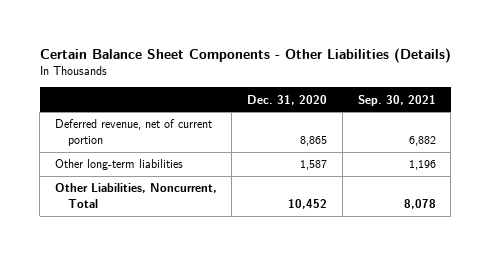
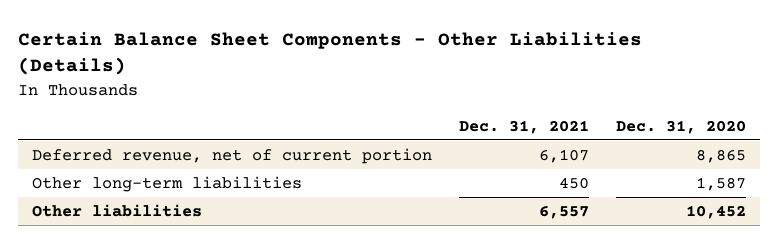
- | Dec. 31, 2020 | Sep. 30, 2021
+ | Dec. 31, 2021 | Dec. 31, 2020
- Other Liabilities, Noncurrent, Total | 10,452 | 8,078
+ Other liabilities | 6,557 | 10,452

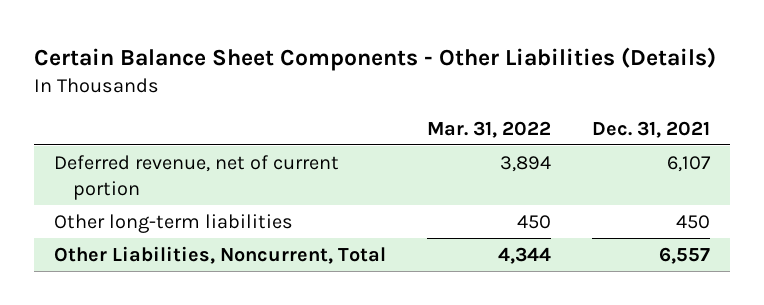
- | Dec. 31, 2021 | Dec. 31, 2020
+ | Mar. 31, 2022 | Dec. 31, 2021
- Other liabilities | 6,557 | 10,452
+ Other Liabilities, Noncurrent, Total | 4,344 | 6,557

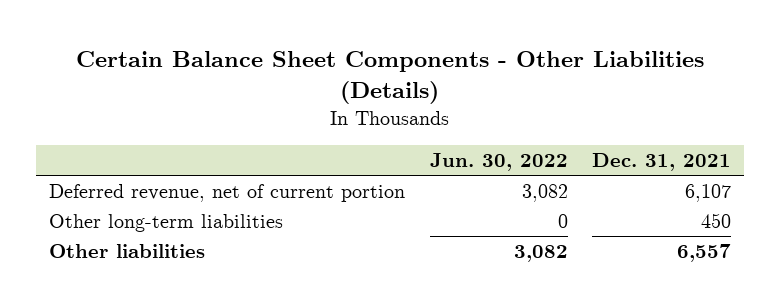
- | Mar. 31, 2022 | Dec. 31, 2021
+ | Jun. 30, 2022 | Dec. 31, 2021
- Other Liabilities, Noncurrent, Total | 4,344 | 6,557
+ Other liabilities | 3,082 | 6,557

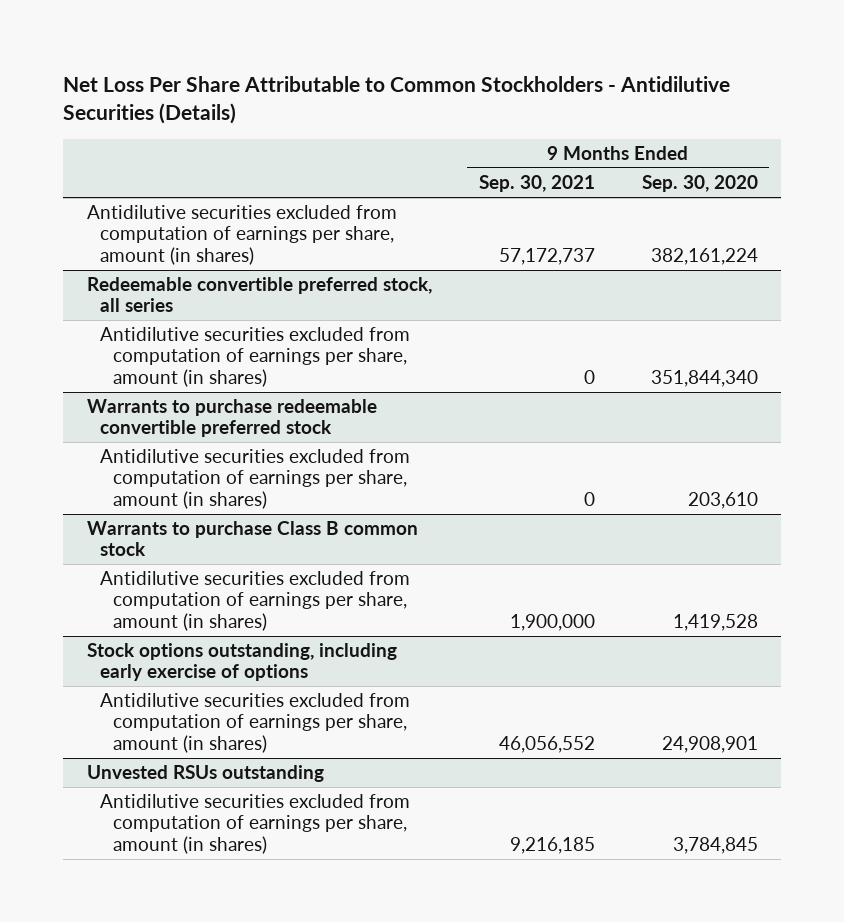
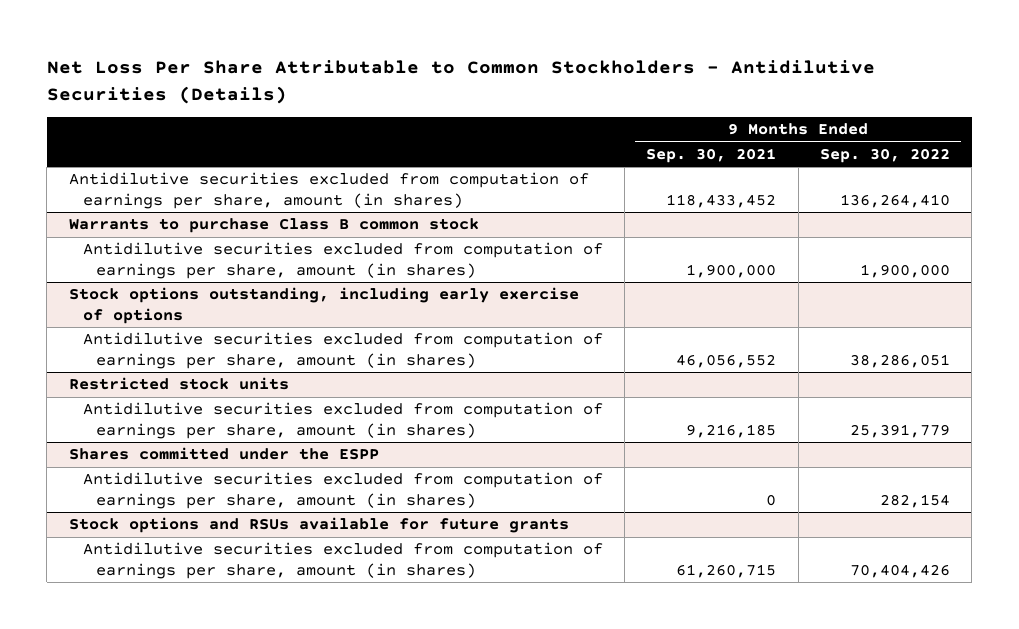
- | 9 Months Ended Sep. 30, 2021 | 9 Months Ended Sep. 30, 2020
+ | 9 Months Ended Sep. 30, 2021 | 9 Months Ended Sep. 30, 2022
- Antidilutive securities excluded from computation of earnings per share, amount (in shares) | 57,172,737 | 382,161,224
- Redeemable convertible preferred stock, all series
- Antidilutive securities excluded from computation of earnings per share, amount (in shares) | 0 | 351,844,340
- Warrants to purchase redeemable convertible preferred stock
- Antidilutive securities excluded from computation of earnings per share, amount (in shares) | 0 | 203,610
+ Antidilutive securities excluded from computation of earnings per share, amount (in shares) | 118,433,452 | 136,264,410
- Unvested RSUs outstanding
+ Restricted stock units
+ Shares committed under the ESPP
+ Antidilutive securities excluded from computation of earnings per share, amount (in shares) | 0 | 282,154
+ Stock options and RSUs available for future grants
+ Antidilutive securities excluded from computation of earnings per share, amount (in shares) | 61,260,715 | 70,404,426

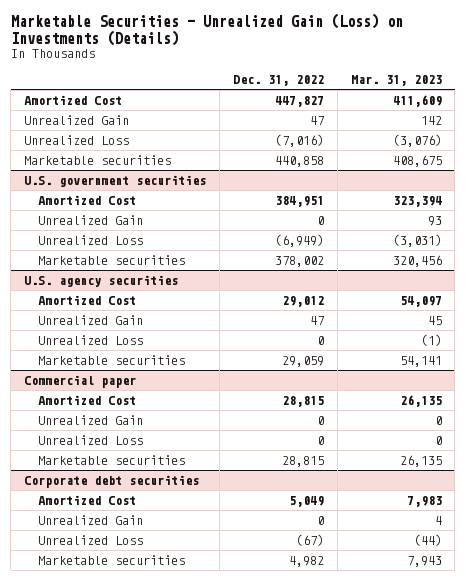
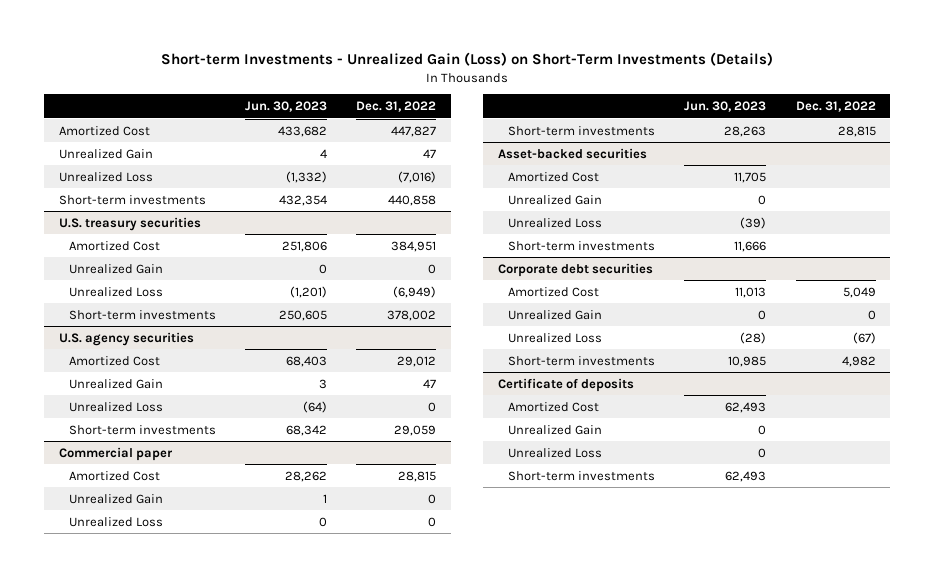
- Marketable Securities - Unrealized Gain (Loss) on Investments (Details)
+ Short-term Investments - Unrealized Gain (Loss) on Short-Term Investments (Details)
- | Dec. 31, 2022 | Mar. 31, 2023
+ | Jun. 30, 2023 | Dec. 31, 2022
- Marketable securities | 440,858 | 408,675
- U.S. government securities
+ Short-term investments | 432,354 | 440,858
+ U.S. treasury securities
- Marketable securities | 378,002 | 320,456
+ Short-term investments | 250,605 | 378,002
@ U.S. agency securities
- Marketable securities | 29,059 | 54,141
+ Short-term investments | 68,342 | 29,059
@ Commercial paper
- Marketable securities | 28,815 | 26,135
+ Short-term investments | 28,263 | 28,815
+ Asset-backed securities
+ Amortized Cost | 11,705 |
+ Unrealized Gain | 0 |
+ Unrealized Loss | (39) |
+ Short-term investments | 11,666 |
@ Corporate debt securities
- Marketable securities | 4,982 | 7,943
+ Short-term investments | 10,985 | 4,982
+ Certificate of deposits
+ Amortized Cost | 62,493 |
+ Unrealized Gain | 0 |
+ Unrealized Loss | 0 |
+ Short-term investments | 62,493 |

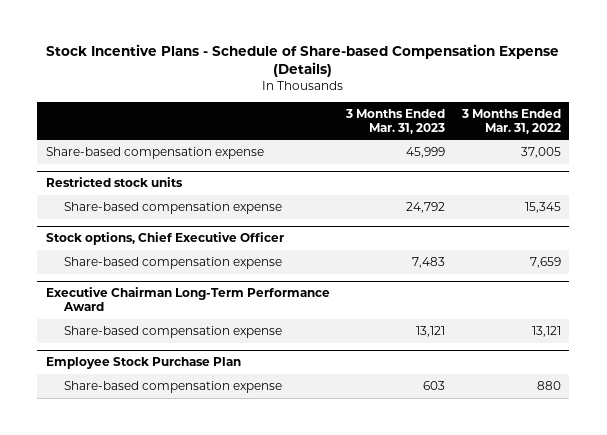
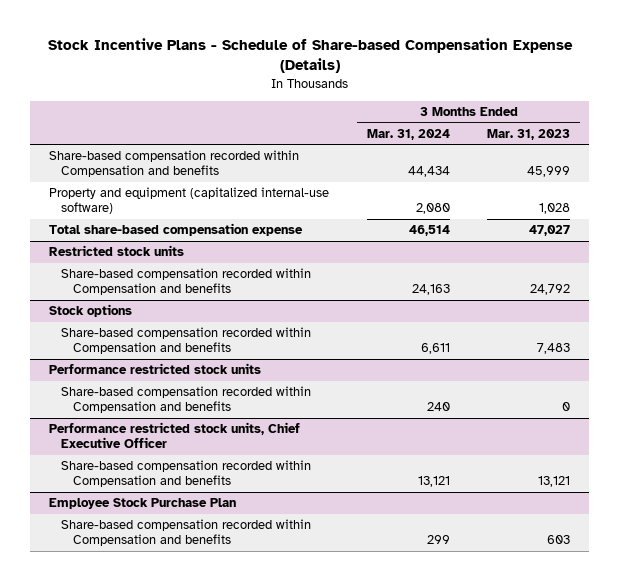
- | 3 Months Ended Mar. 31, 2023 | 3 Months Ended Mar. 31, 2022
+ | 3 Months Ended Mar. 31, 2024 | 3 Months Ended Mar. 31, 2023
- Share-based compensation expense | 45,999 | 37,005
+ Share-based compensation recorded within Compensation and benefits | 44,434 | 45,999
+ Property and equipment (capitalized internal-use software) | 2,080 | 1,028
+ Total share-based compensation expense | 46,514 | 47,027
@ Restricted stock units
- Share-based compensation expense | 24,792 | 15,345
- Stock options, Chief Executive Officer
- Share-based compensation expense | 7,483 | 7,659
- Executive Chairman Long-Term Performance Award
- Share-based compensation expense | 13,121 | 13,121
@ Restricted stock units
+ Share-based compensation recorded within Compensation and benefits | 24,163 | 24,792
+ Stock options
+ Share-based compensation recorded within Compensation and benefits | 6,611 | 7,483
+ Performance restricted stock units
+ Share-based compensation recorded within Compensation and benefits | 240 | 0
+ Performance restricted stock units, Chief Executive Officer
+ Share-based compensation recorded within Compensation and benefits | 13,121 | 13,121
@ Employee Stock Purchase Plan
- Share-based compensation expense | 603 | 880
+ Share-based compensation recorded within Compensation and benefits | 299 | 603

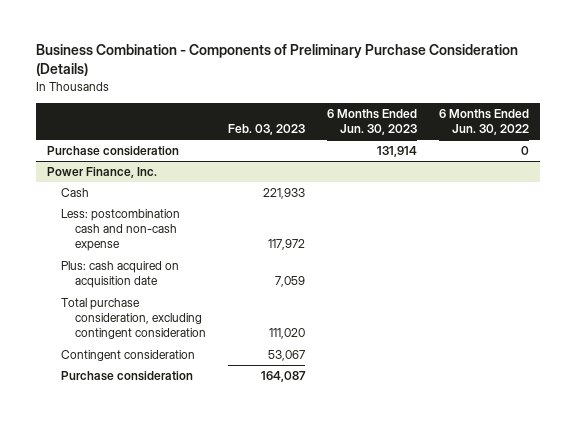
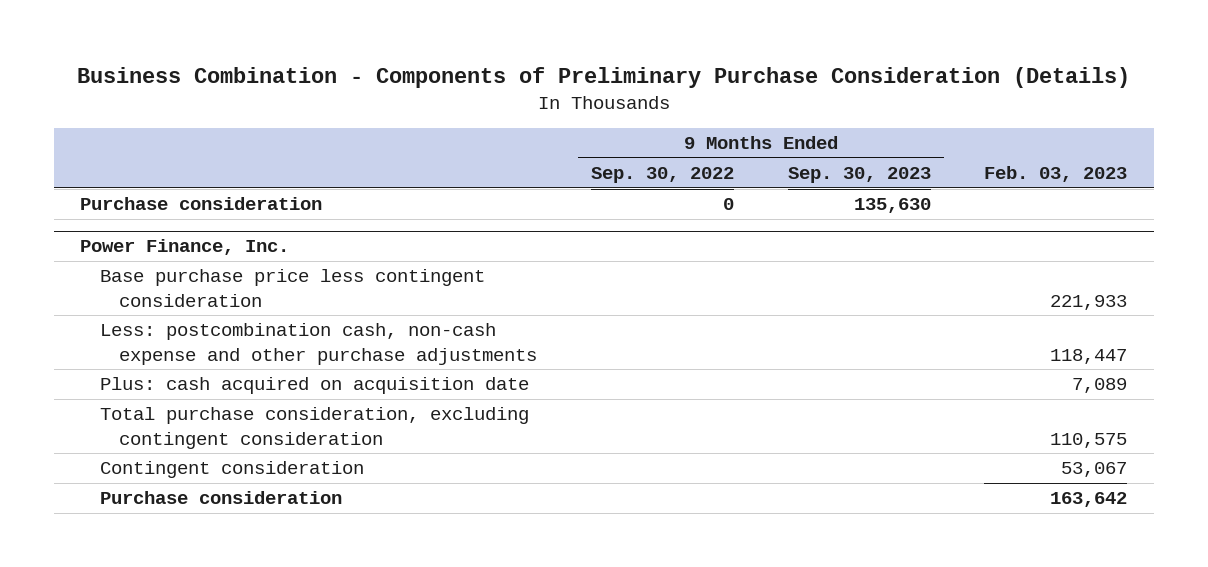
- | Feb. 03, 2023 | 6 Months Ended Jun. 30, 2023 | 6 Months Ended Jun. 30, 2022
+ | 9 Months Ended Sep. 30, 2022 | 9 Months Ended Sep. 30, 2023 | Feb. 03, 2023
@ Power Finance, Inc.
- Cash | 221,933 | |
- Less: postcombination cash and non-cash expense | 117,972 | |
- Plus: cash acquired on acquisition date | 7,059 | |
- Total purchase consideration, excluding contingent consideration | 111,020 | |
+ Base purchase price less contingent consideration | | | 221,933
+ Less: postcombination cash, non-cash expense and other purchase adjustments | | | 118,447
+ Plus: cash acquired on acquisition date | | | 7,089
+ Total purchase consideration, excluding contingent consideration | | | 110,575
- Purchase consideration | 164,087 | |
+ Purchase consideration | | | 163,642

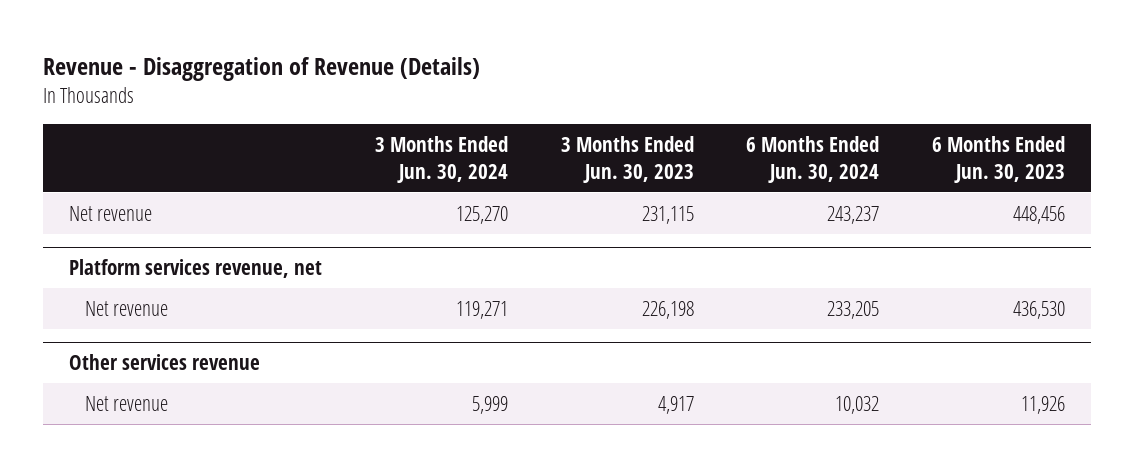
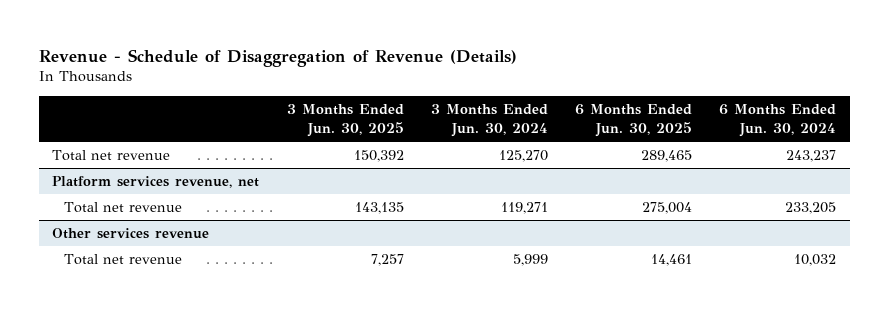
- Revenue - Disaggregation of Revenue (Details)
+ Revenue - Schedule of Disaggregation of Revenue (Details)
- | 3 Months Ended Jun. 30, 2024 | 3 Months Ended Jun. 30, 2023 | 6 Months Ended Jun. 30, 2024 | 6 Months Ended Jun. 30, 2023
+ | 3 Months Ended Jun. 30, 2025 | 3 Months Ended Jun. 30, 2024 | 6 Months Ended Jun. 30, 2025 | 6 Months Ended Jun. 30, 2024
- Net revenue | 125,270 | 231,115 | 243,237 | 448,456
+ Total net revenue | 150,392 | 125,270 | 289,465 | 243,237
@ Platform services revenue, net
- Net revenue | 119,271 | 226,198 | 233,205 | 436,530
+ Total net revenue | 143,135 | 119,271 | 275,004 | 233,205
@ Other services revenue
- Net revenue | 5,999 | 4,917 | 10,032 | 11,926
+ Total net revenue | 7,257 | 5,999 | 14,461 | 10,032

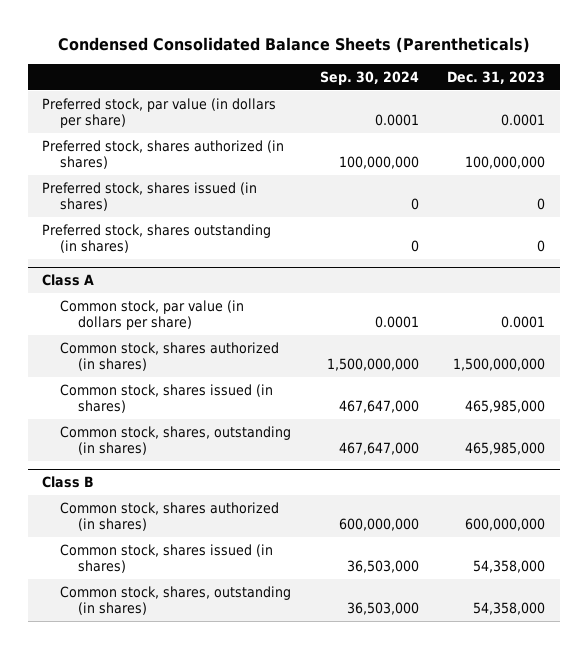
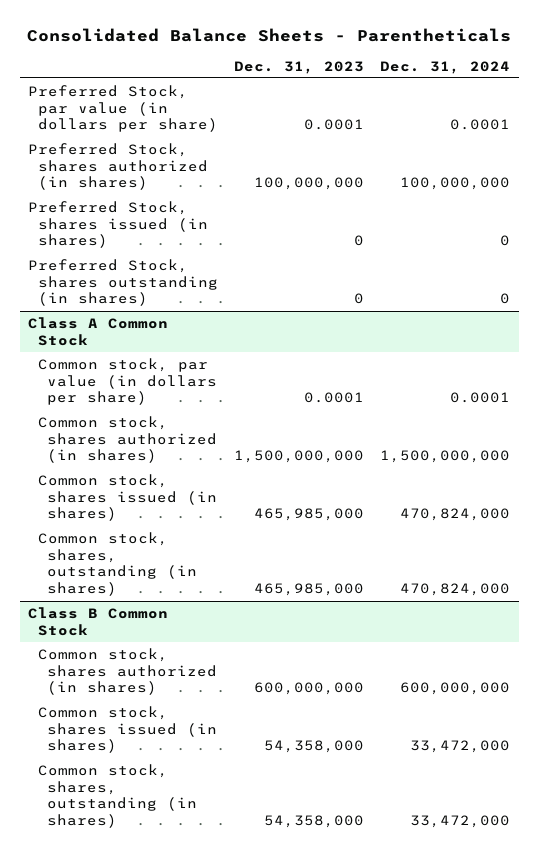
- Condensed Consolidated Balance Sheets (Parentheticals)
+ Consolidated Balance Sheets - Parentheticals
- | Sep. 30, 2024 | Dec. 31, 2023
+ | Dec. 31, 2023 | Dec. 31, 2024
- Preferred stock, par value (in dollars per share) | 0.0001 | 0.0001
- Preferred stock, shares authorized (in shares) | 100,000,000 | 100,000,000
- Preferred stock, shares issued (in shares) | 0 | 0
- Preferred stock, shares outstanding (in shares) | 0 | 0
- Class A
+ Preferred Stock, par value (in dollars per share) | 0.0001 | 0.0001
+ Preferred Stock, shares authorized (in shares) | 100,000,000 | 100,000,000
+ Preferred Stock, shares issued (in shares) | 0 | 0
+ Preferred Stock, shares outstanding (in shares) | 0 | 0
+ Class A Common Stock
- Class B
+ Class B Common Stock

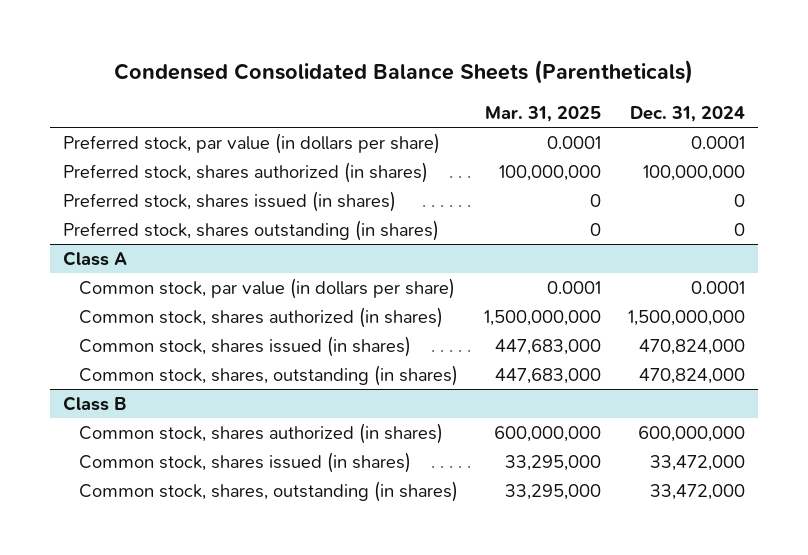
- Consolidated Balance Sheets - Parentheticals
+ Condensed Consolidated Balance Sheets (Parentheticals)
- | Dec. 31, 2023 | Dec. 31, 2024
+ | Mar. 31, 2025 | Dec. 31, 2024
- Preferred Stock, par value (in dollars per share) | 0.0001 | 0.0001
- Preferred Stock, shares authorized (in shares) | 100,000,000 | 100,000,000
- Preferred Stock, shares issued (in shares) | 0 | 0
- Preferred Stock, shares outstanding (in shares) | 0 | 0
- Class A Common Stock
+ Preferred stock, par value (in dollars per share) | 0.0001 | 0.0001
+ Preferred stock, shares authorized (in shares) | 100,000,000 | 100,000,000
+ Preferred stock, shares issued (in shares) | 0 | 0
+ Preferred stock, shares outstanding (in shares) | 0 | 0
+ Class A
- Class B Common Stock
+ Class B

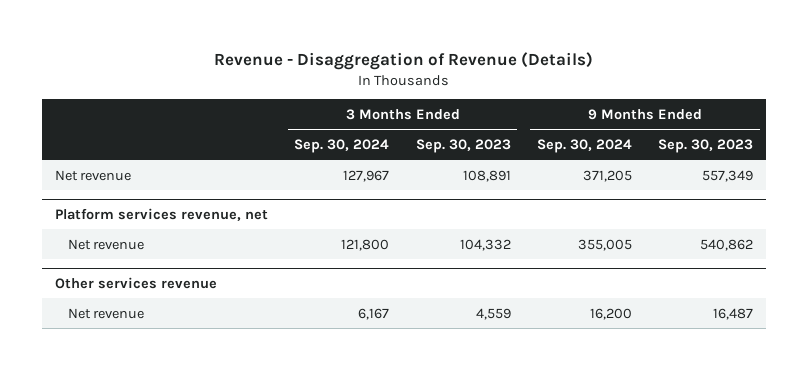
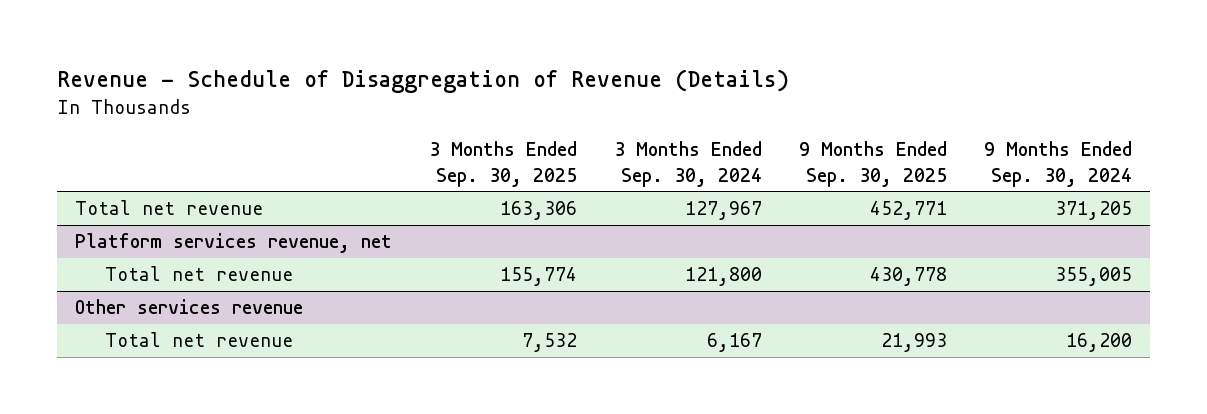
- Revenue - Disaggregation of Revenue (Details)
+ Revenue - Schedule of Disaggregation of Revenue (Details)
- | 3 Months Ended Sep. 30, 2024 | 3 Months Ended Sep. 30, 2023 | 9 Months Ended Sep. 30, 2024 | 9 Months Ended Sep. 30, 2023
+ | 3 Months Ended Sep. 30, 2025 | 3 Months Ended Sep. 30, 2024 | 9 Months Ended Sep. 30, 2025 | 9 Months Ended Sep. 30, 2024
- Net revenue | 127,967 | 108,891 | 371,205 | 557,349
+ Total net revenue | 163,306 | 127,967 | 452,771 | 371,205
@ Platform services revenue, net
- Net revenue | 121,800 | 104,332 | 355,005 | 540,862
+ Total net revenue | 155,774 | 121,800 | 430,778 | 355,005
@ Other services revenue
- Net revenue | 6,167 | 4,559 | 16,200 | 16,487
+ Total net revenue | 7,532 | 6,167 | 21,993 | 16,200

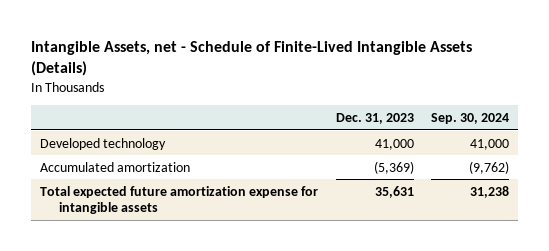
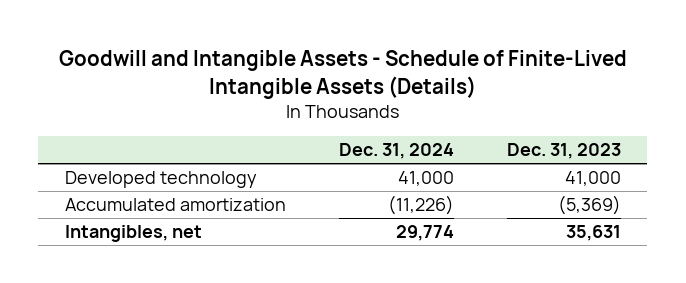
- Intangible Assets, net - Schedule of Finite-Lived Intangible Assets (Details)
+ Goodwill and Intangible Assets - Schedule of Finite-Lived Intangible Assets (Details)
- | Dec. 31, 2023 | Sep. 30, 2024
+ | Dec. 31, 2024 | Dec. 31, 2023
- Total expected future amortization expense for intangible assets | 35,631 | 31,238
+ Intangibles, net | 29,774 | 35,631

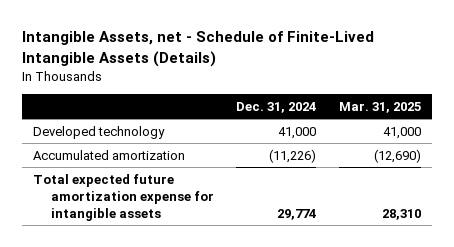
- Goodwill and Intangible Assets - Schedule of Finite-Lived Intangible Assets (Details)
+ Intangible Assets, net - Schedule of Finite-Lived Intangible Assets (Details)
- | Dec. 31, 2024 | Dec. 31, 2023
+ | Dec. 31, 2024 | Mar. 31, 2025
- Intangibles, net | 29,774 | 35,631
+ Total expected future amortization expense for intangible assets | 29,774 | 28,310

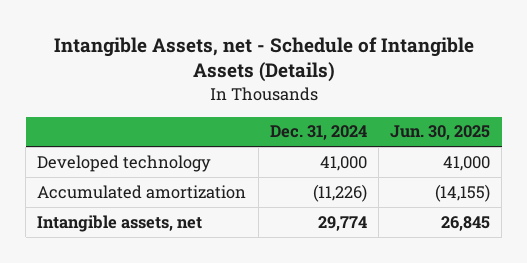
- Intangible Assets, net - Schedule of Finite-Lived Intangible Assets (Details)
+ Intangible Assets, net - Schedule of Intangible Assets (Details)
- | Dec. 31, 2024 | Mar. 31, 2025
+ | Dec. 31, 2024 | Jun. 30, 2025
- Total expected future amortization expense for intangible assets | 29,774 | 28,310
+ Intangible assets, net | 29,774 | 26,845

